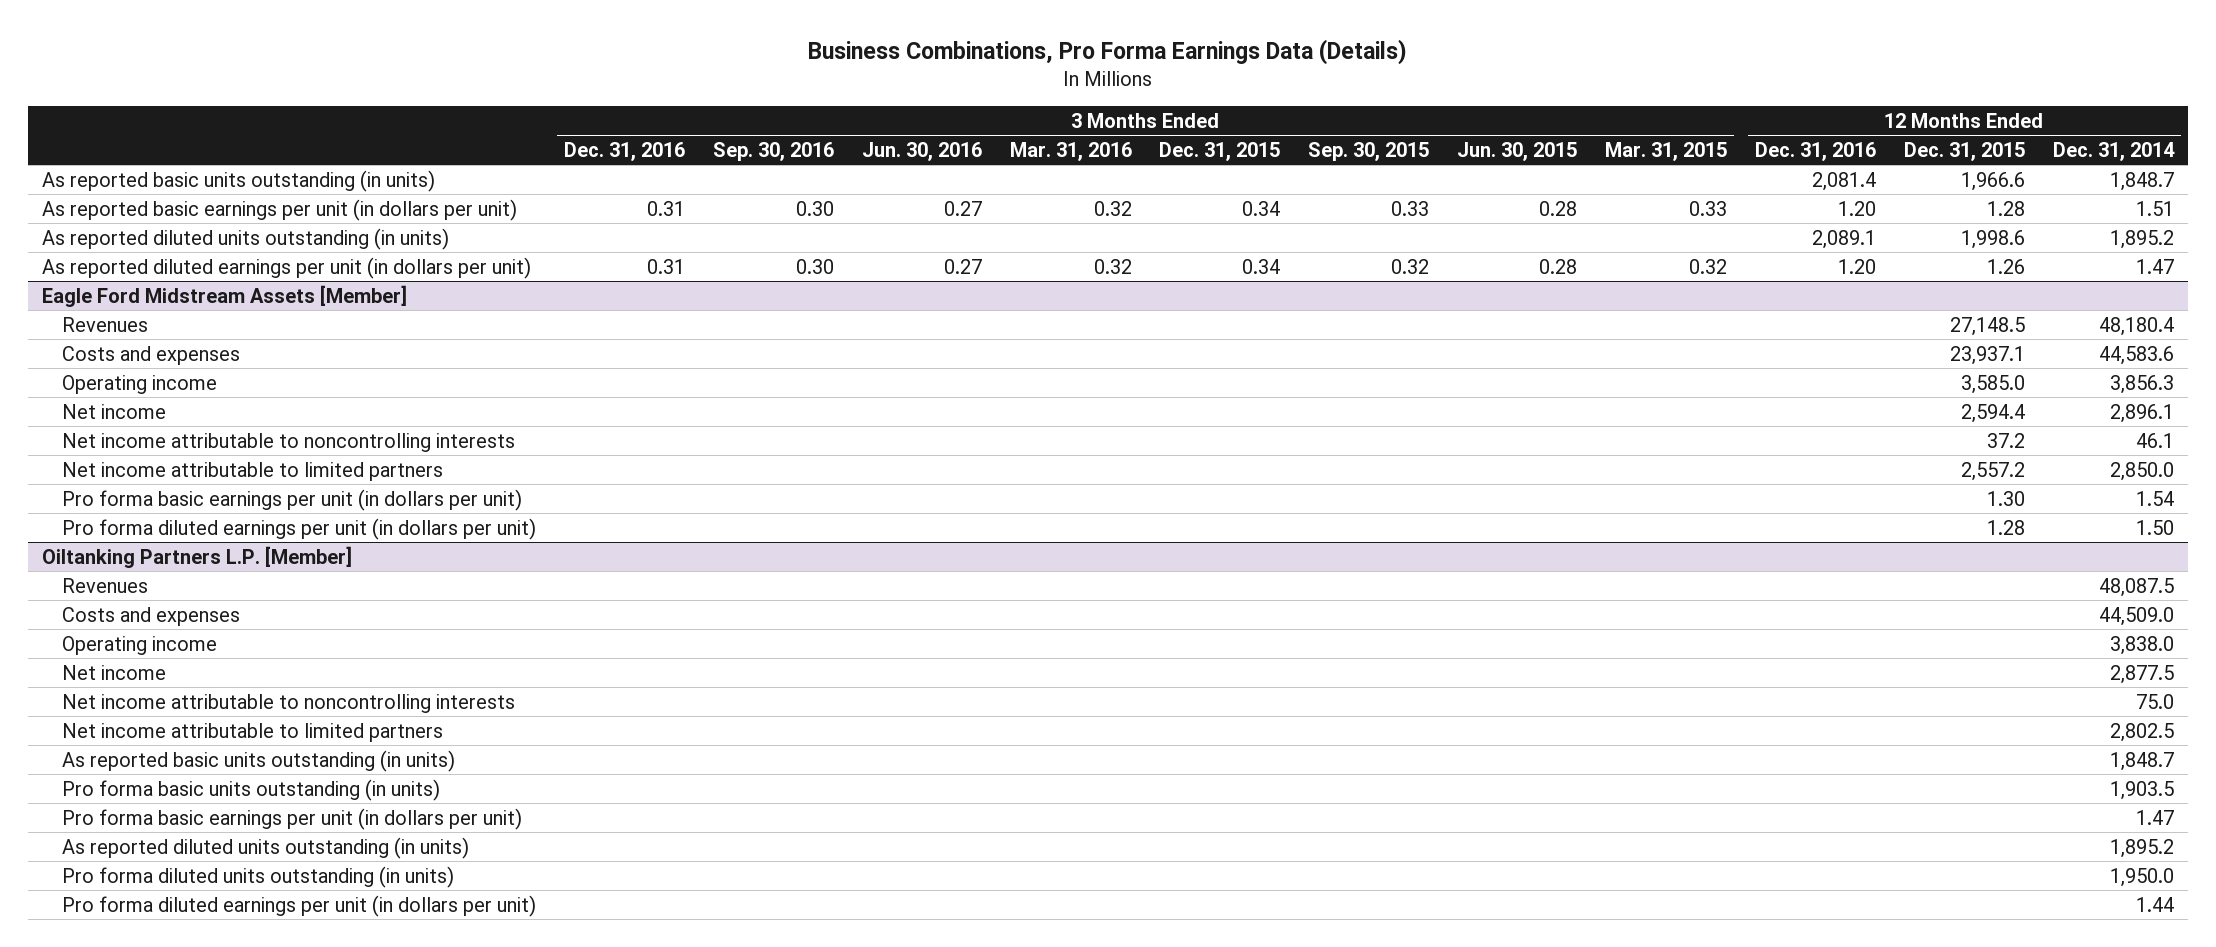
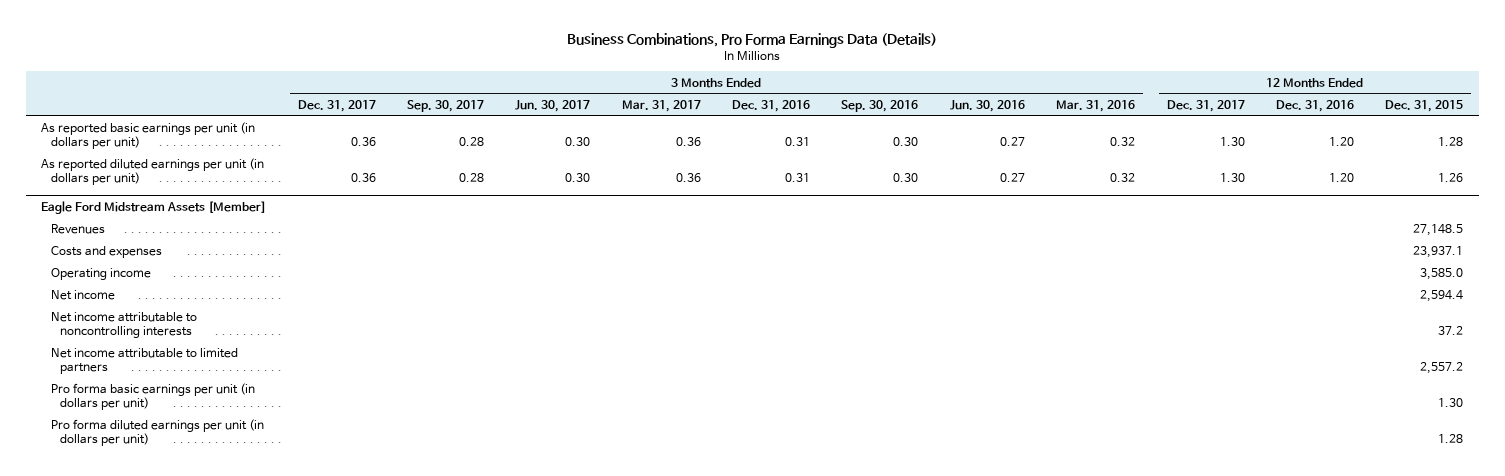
- | 3 Months Ended Dec. 31, 2016 | 3 Months Ended Sep. 30, 2016 | 3 Months Ended Jun. 30, 2016 | 3 Months Ended Mar. 31, 2016 | 3 Months Ended Dec. 31, 2015 | 3 Months Ended Sep. 30, 2015 | 3 Months Ended Jun. 30, 2015 | 3 Months Ended Mar. 31, 2015 | 12 Months Ended Dec. 31, 2016 | 12 Months Ended Dec. 31, 2015 | 12 Months Ended Dec. 31, 2014
+ | 3 Months Ended Dec. 31, 2017 | 3 Months Ended Sep. 30, 2017 | 3 Months Ended Jun. 30, 2017 | 3 Months Ended Mar. 31, 2017 | 3 Months Ended Dec. 31, 2016 | 3 Months Ended Sep. 30, 2016 | 3 Months Ended Jun. 30, 2016 | 3 Months Ended Mar. 31, 2016 | 12 Months Ended Dec. 31, 2017 | 12 Months Ended Dec. 31, 2016 | 12 Months Ended Dec. 31, 2015
- As reported basic units outstanding (in units) | | | | | | | | | 2,081.4 | 1,966.6 | 1,848.7
- As reported diluted units outstanding (in units) | | | | | | | | | 2,089.1 | 1,998.6 | 1,895.2
- Oiltanking Partners L.P. [Member]
- Revenues | | | | | | | | | | | 48,087.5
- Costs and expenses | | | | | | | | | | | 44,509.0
- Operating income | | | | | | | | | | | 3,838.0
- Net income | | | | | | | | | | | 2,877.5
- Net income attributable to noncontrolling interests | | | | | | | | | | | 75.0
- Net income attributable to limited partners | | | | | | | | | | | 2,802.5
- As reported basic units outstanding (in units) | | | | | | | | | | | 1,848.7
- Pro forma basic units outstanding (in units) | | | | | | | | | | | 1,903.5
- Pro forma basic earnings per unit (in dollars per unit) | | | | | | | | | | | 1.47
- As reported diluted units outstanding (in units) | | | | | | | | | | | 1,895.2
- Pro forma diluted units outstanding (in units) | | | | | | | | | | | 1,950.0
- Pro forma diluted earnings per unit (in dollars per unit) | | | | | | | | | | | 1.44

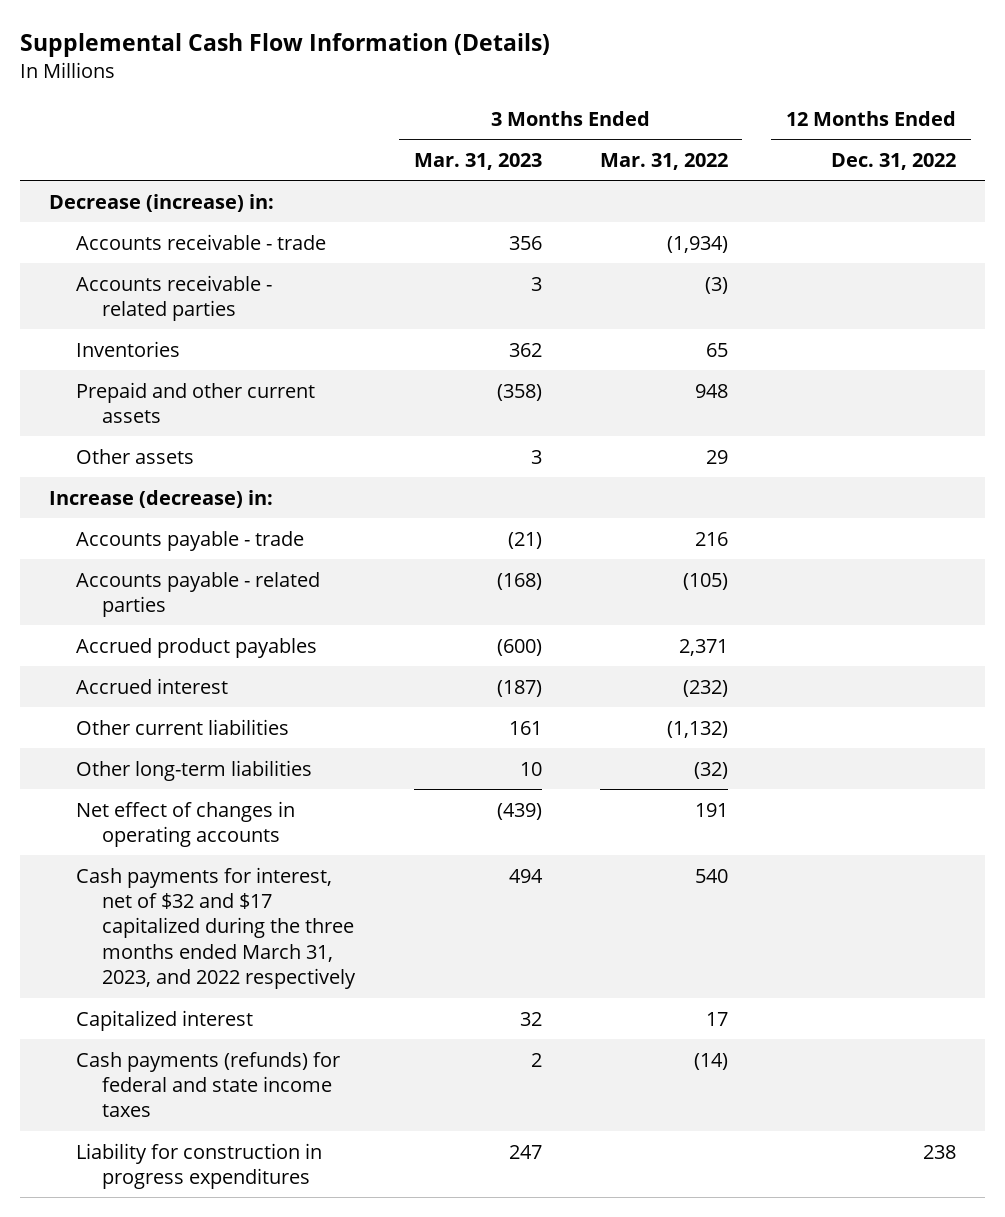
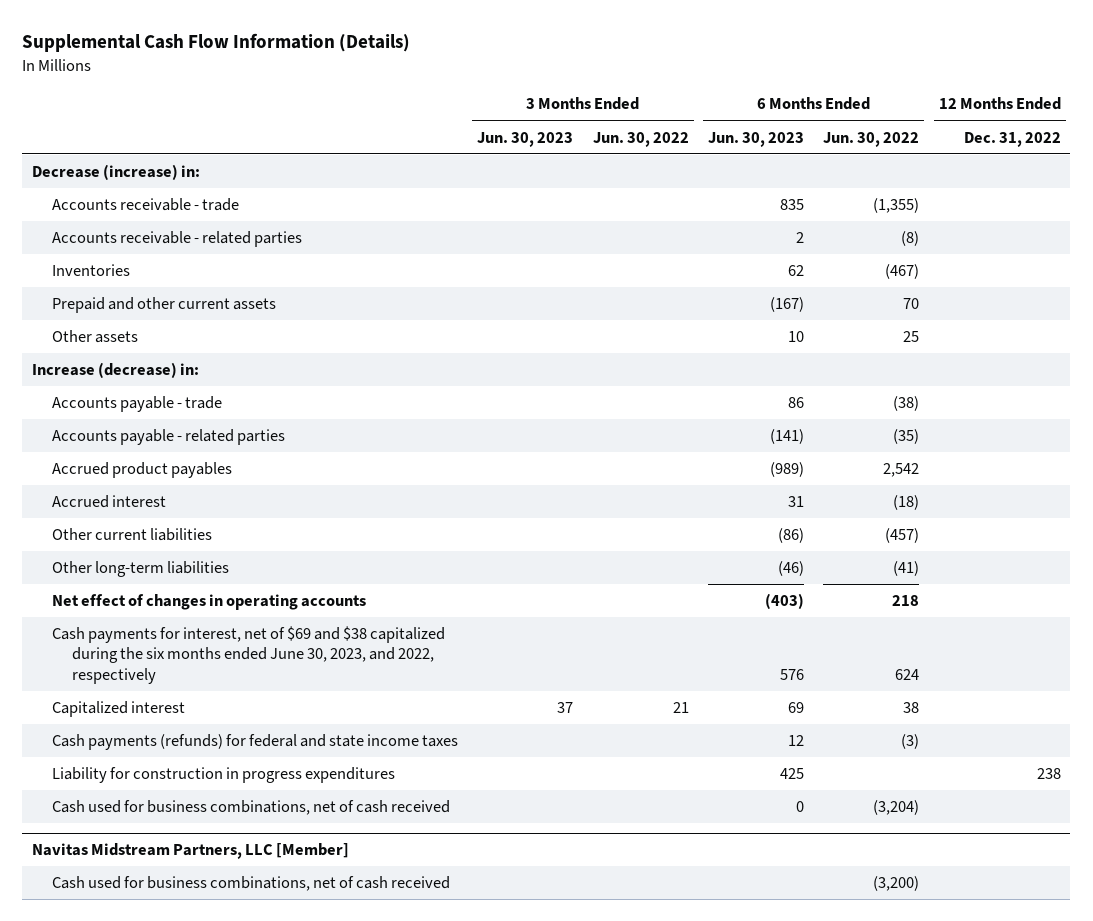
- | 3 Months Ended Mar. 31, 2023 | 3 Months Ended Mar. 31, 2022 | 12 Months Ended Dec. 31, 2022
+ | 3 Months Ended Jun. 30, 2023 | 3 Months Ended Jun. 30, 2022 | 6 Months Ended Jun. 30, 2023 | 6 Months Ended Jun. 30, 2022 | 12 Months Ended Dec. 31, 2022
- Cash payments for interest, net of $32 and $17 capitalized during the three months ended March 31, 2023, and 2022 respectively | 494 | 540 |
+ Cash payments for interest, net of $69 and $38 capitalized during the six months ended June 30, 2023, and 2022, respectively | | | 576 | 624 |
+ Cash used for business combinations, net of cash received | | | 0 | (3,204) |
+ Navitas Midstream Partners, LLC [Member]
+ Cash used for business combinations, net of cash received | | | | (3,200) |

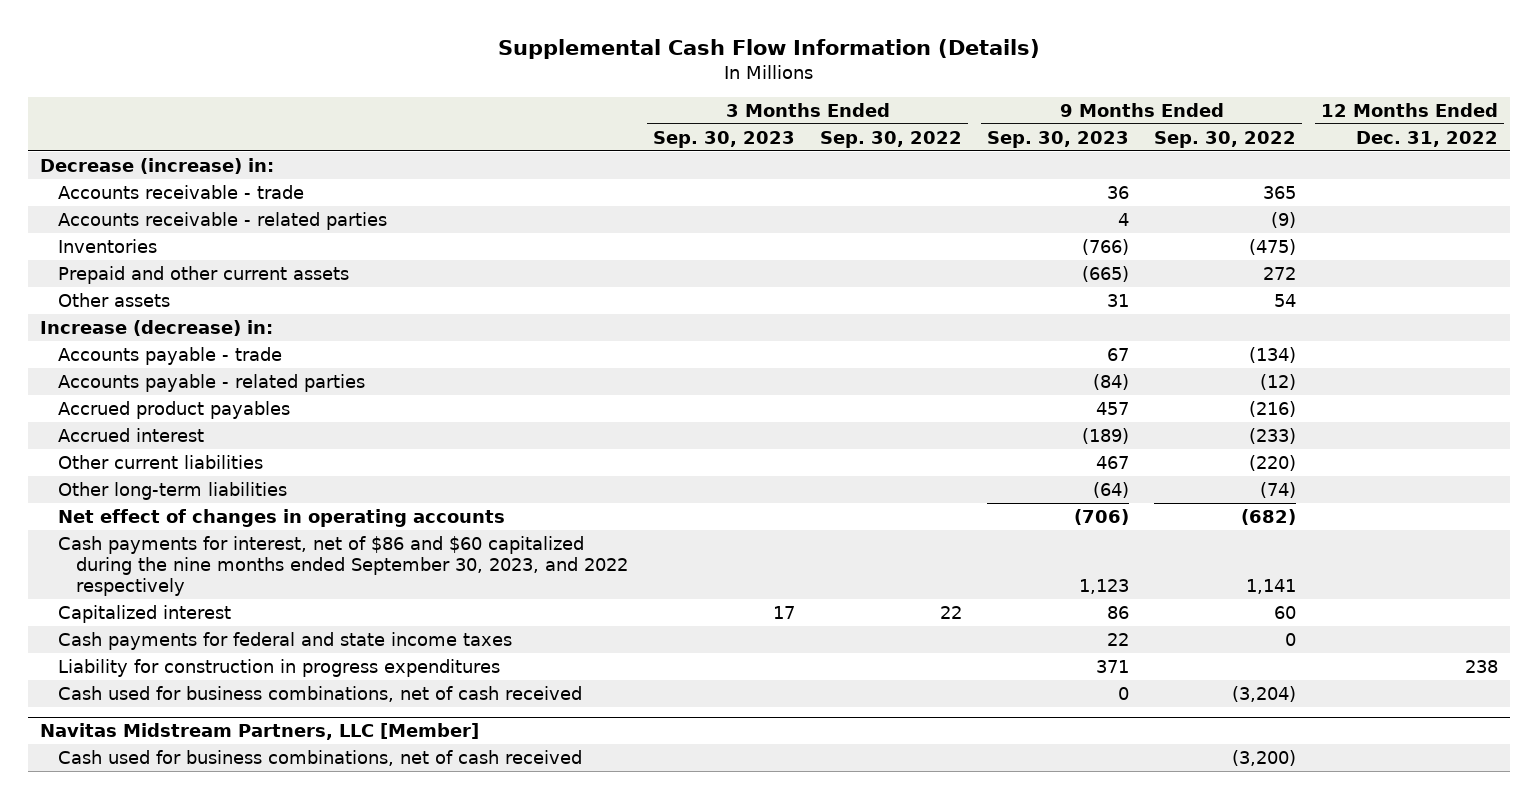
- | 3 Months Ended Jun. 30, 2023 | 3 Months Ended Jun. 30, 2022 | 6 Months Ended Jun. 30, 2023 | 6 Months Ended Jun. 30, 2022 | 12 Months Ended Dec. 31, 2022
+ | 3 Months Ended Sep. 30, 2023 | 3 Months Ended Sep. 30, 2022 | 9 Months Ended Sep. 30, 2023 | 9 Months Ended Sep. 30, 2022 | 12 Months Ended Dec. 31, 2022
- Cash payments for interest, net of $69 and $38 capitalized during the six months ended June 30, 2023, and 2022, respectively | | | 576 | 624 |
+ Cash payments for interest, net of $86 and $60 capitalized during the nine months ended September 30, 2023, and 2022 respectively | | | 1,123 | 1,141 |
- Cash payments (refunds) for federal and state income taxes | | | 12 | (3) |
+ Cash payments for federal and state income taxes | | | 22 | 0 |

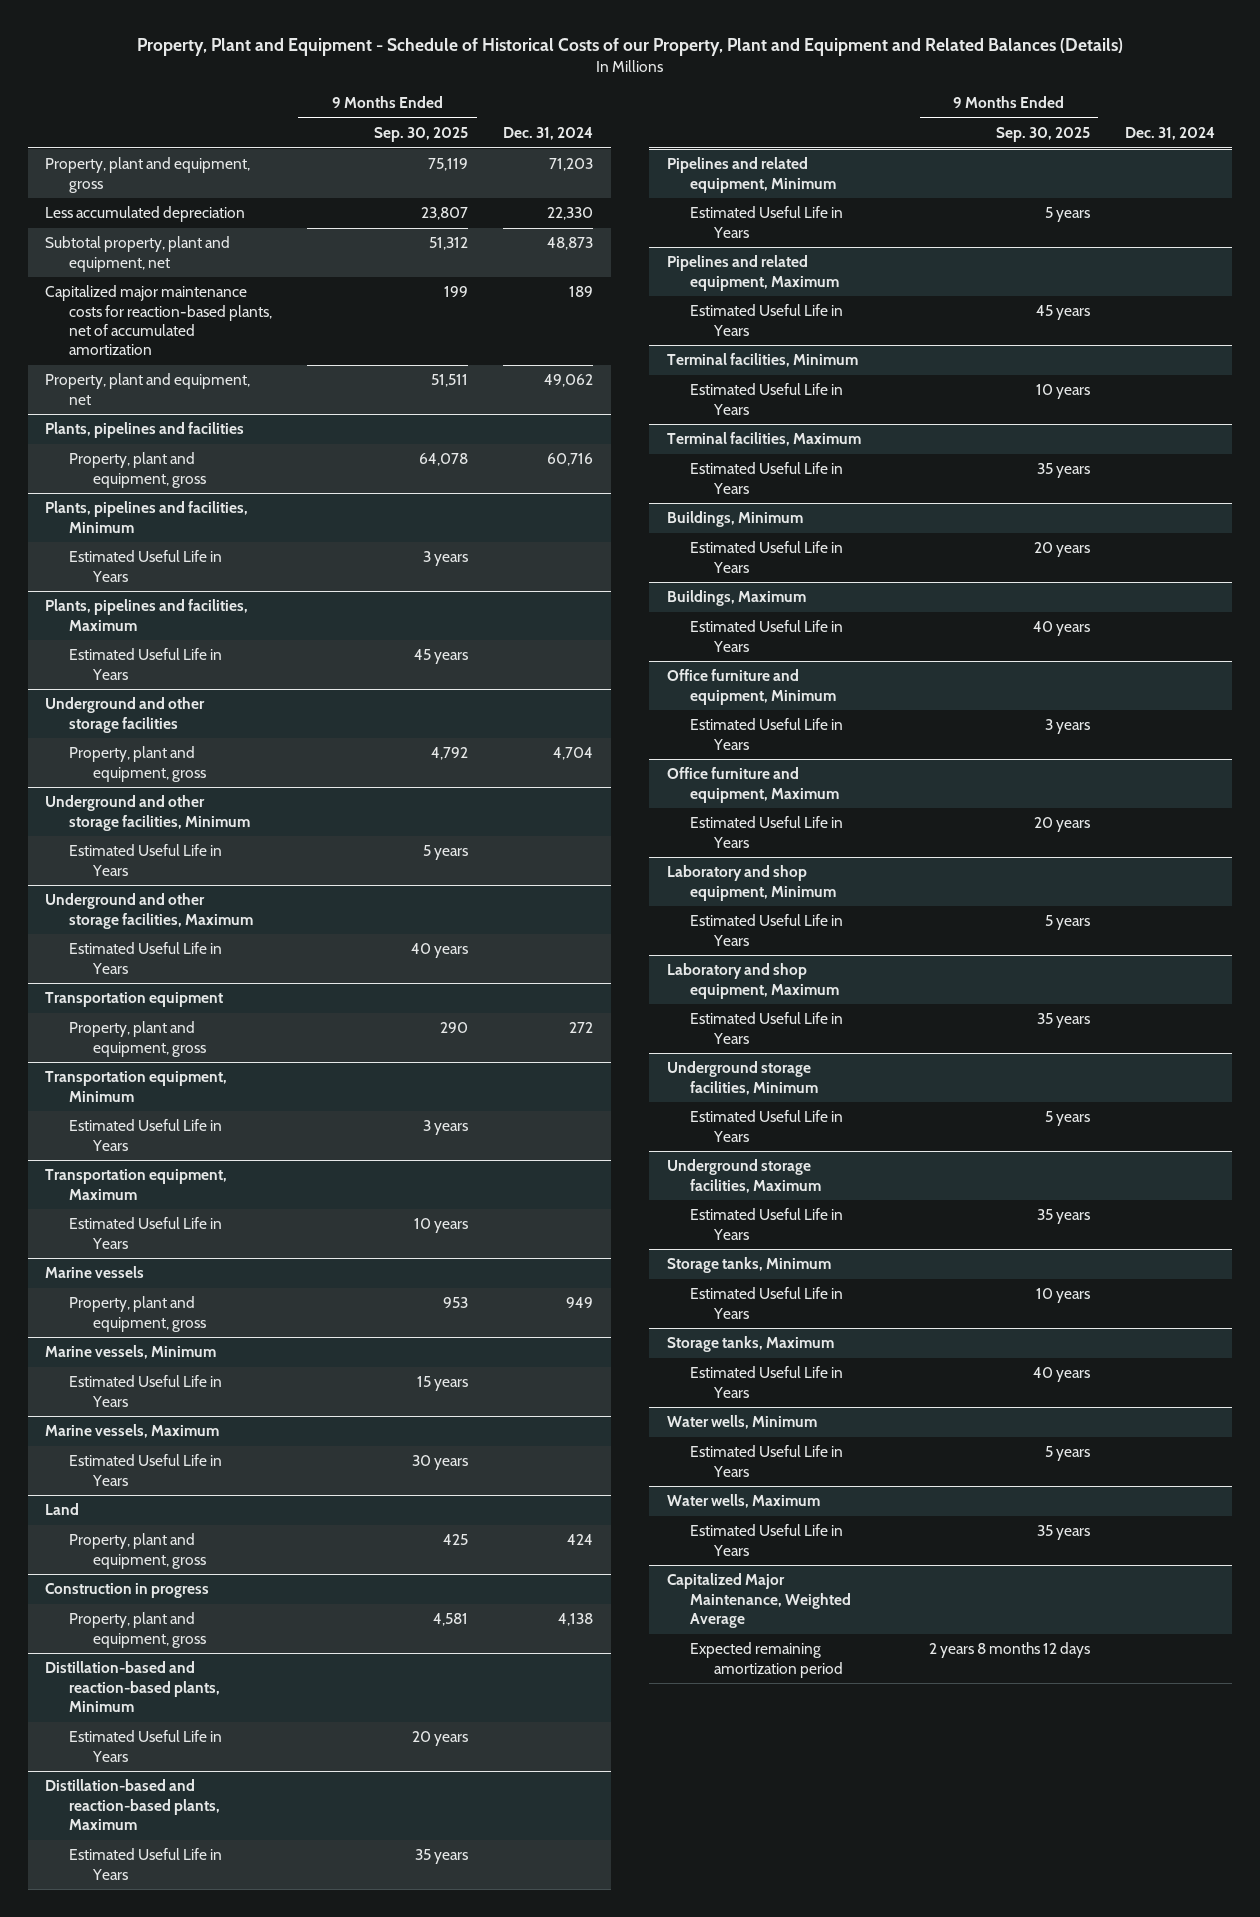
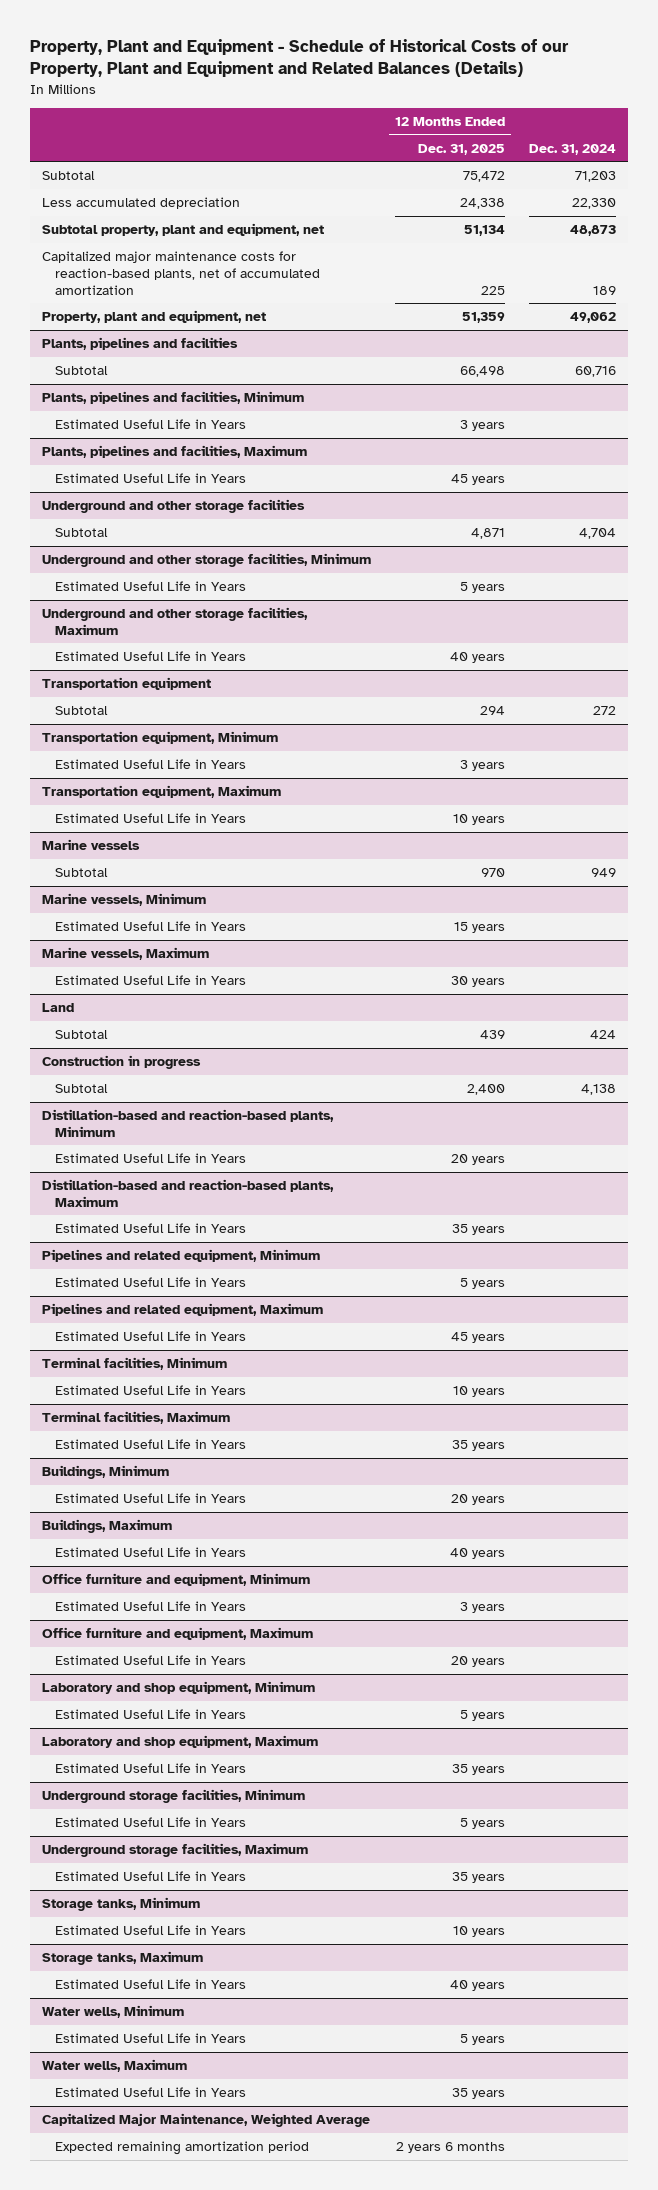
- | 9 Months Ended Sep. 30, 2025 | Dec. 31, 2024
+ | 12 Months Ended Dec. 31, 2025 | Dec. 31, 2024
- Property, plant and equipment, gross | 75,119 | 71,203
+ Subtotal | 75,472 | 71,203
@ Plants, pipelines and facilities
- Property, plant and equipment, gross | 64,078 | 60,716
+ Subtotal | 66,498 | 60,716
@ Underground and other storage facilities
- Property, plant and equipment, gross | 4,792 | 4,704
+ Subtotal | 4,871 | 4,704
@ Transportation equipment
- Property, plant and equipment, gross | 290 | 272
+ Subtotal | 294 | 272
@ Marine vessels
- Property, plant and equipment, gross | 953 | 949
+ Subtotal | 970 | 949
@ Land
- Property, plant and equipment, gross | 425 | 424
+ Subtotal | 439 | 424
@ Construction in progress
- Property, plant and equipment, gross | 4,581 | 4,138
+ Subtotal | 2,400 | 4,138

